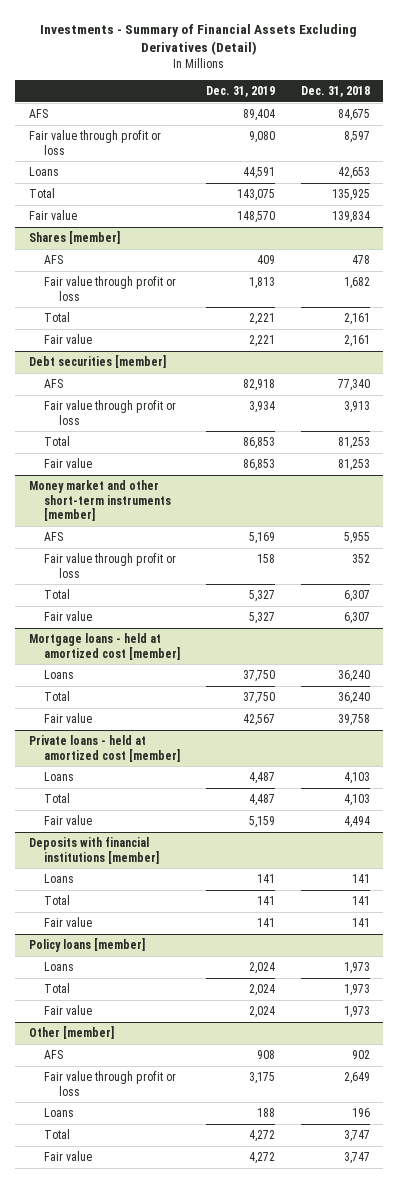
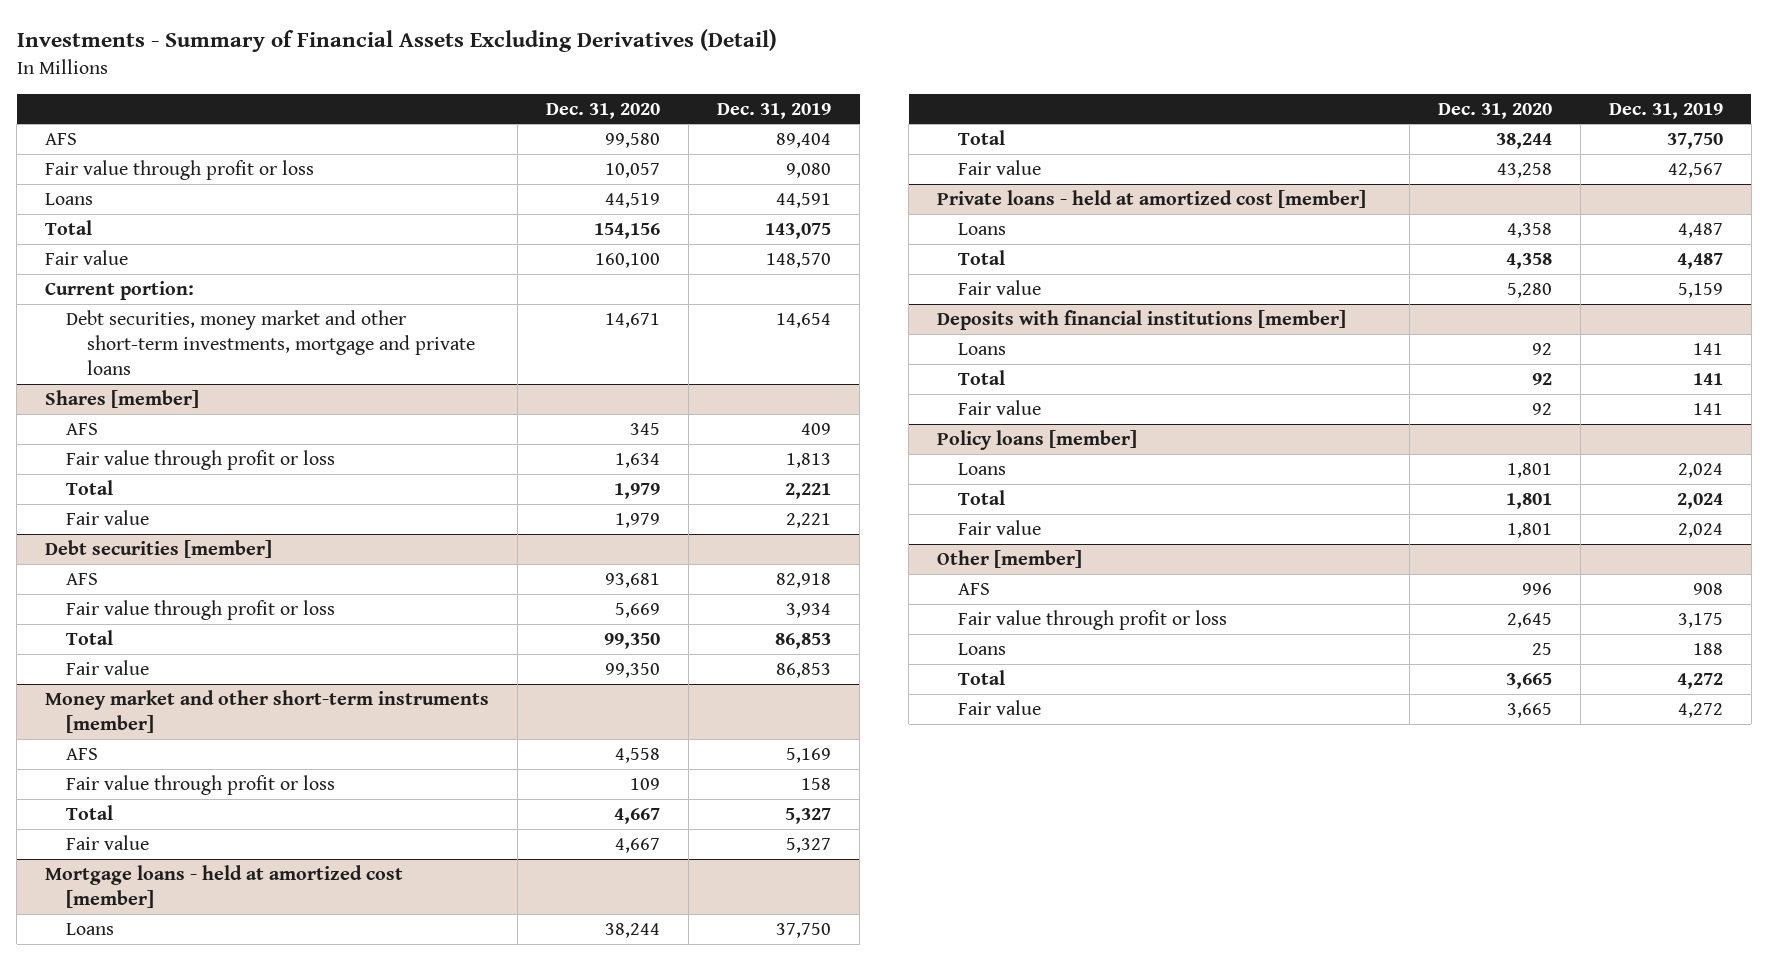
- | Dec. 31, 2019 | Dec. 31, 2018
+ | Dec. 31, 2020 | Dec. 31, 2019
+ Current portion:
+ Debt securities, money market and other short-term investments, mortgage and private loans | 14,671 | 14,654

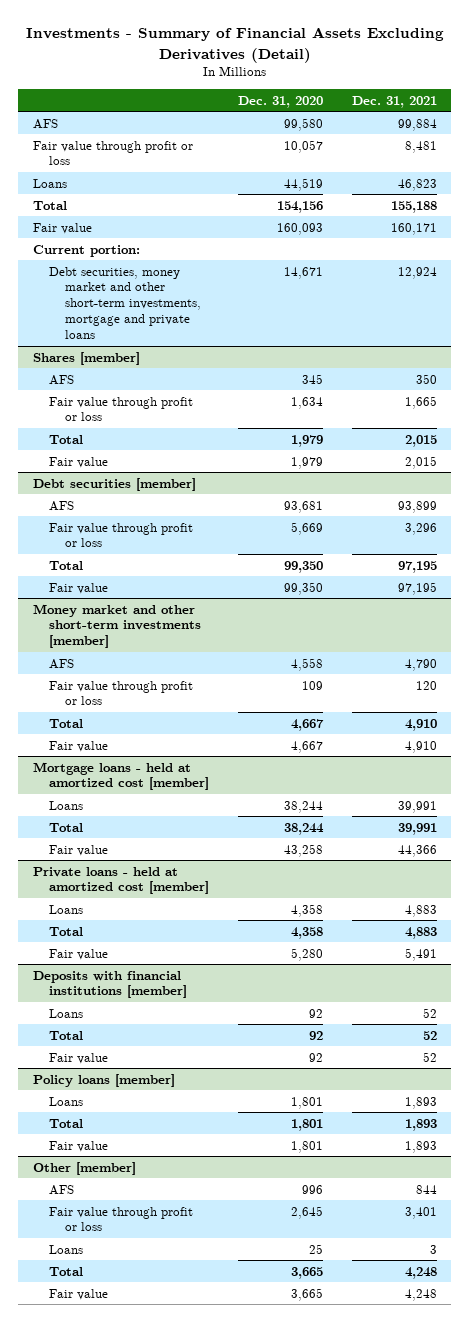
- | Dec. 31, 2020 | Dec. 31, 2019
+ | Dec. 31, 2020 | Dec. 31, 2021
- Fair value | 160,100 | 148,570
+ Fair value | 160,093 | 160,171
- Money market and other short-term instruments [member]
+ Money market and other short-term investments [member]

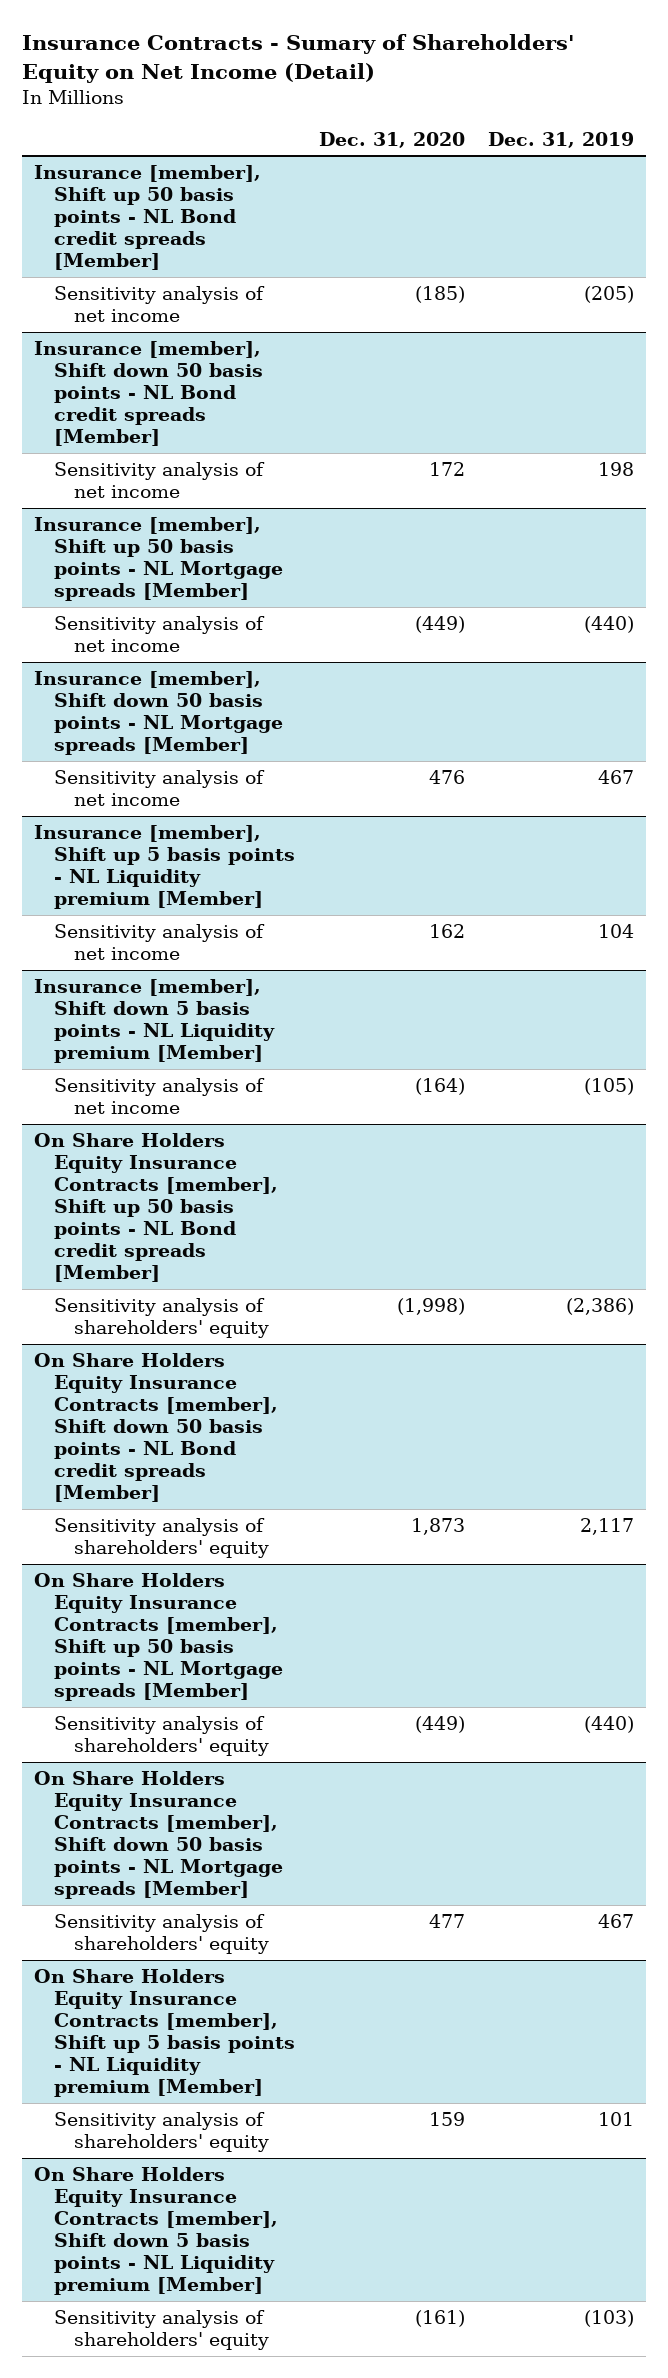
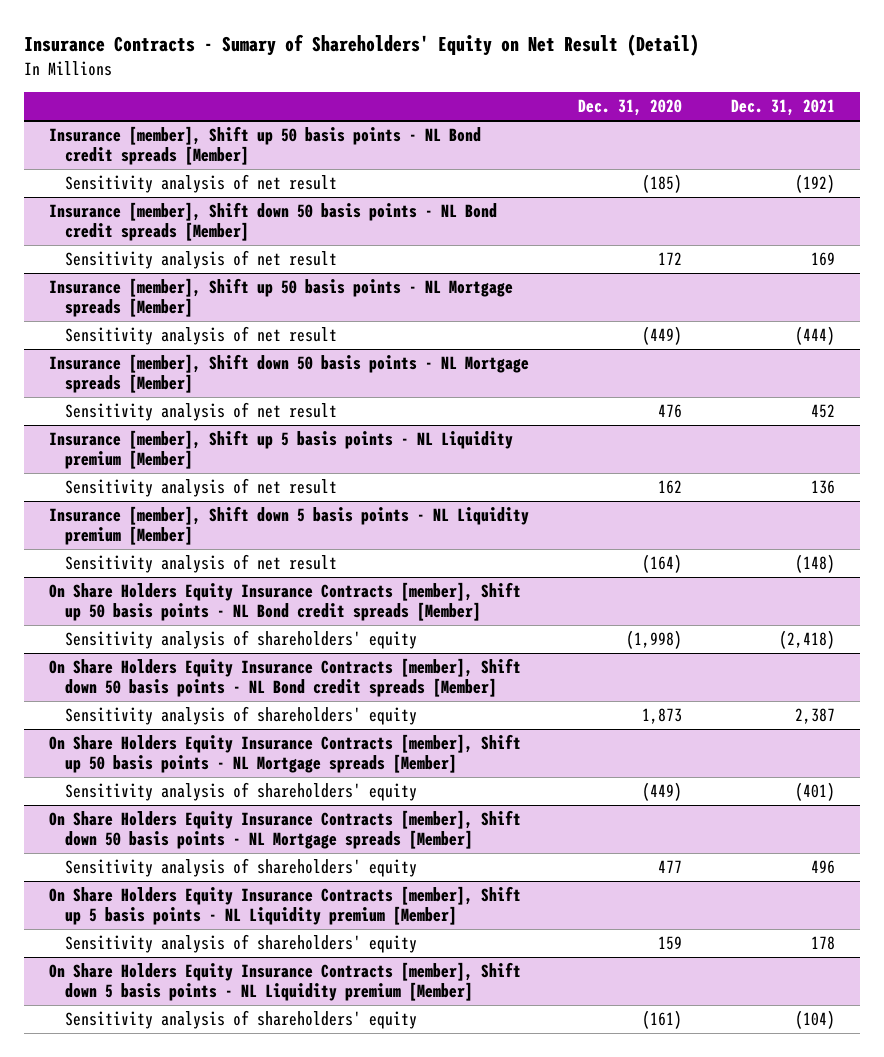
- Insurance Contracts - Sumary of Shareholders' Equity on Net Income (Detail)
+ Insurance Contracts - Sumary of Shareholders' Equity on Net Result (Detail)
- | Dec. 31, 2020 | Dec. 31, 2019
+ | Dec. 31, 2020 | Dec. 31, 2021
@ Insurance [member], Shift up 50 basis points - NL Bond credit spreads [Member]
- Sensitivity analysis of net income | (185) | (205)
+ Sensitivity analysis of net result | (185) | (192)
@ Insurance [member], Shift down 50 basis points - NL Bond credit spreads [Member]
- Sensitivity analysis of net income | 172 | 198
+ Sensitivity analysis of net result | 172 | 169
@ Insurance [member], Shift up 50 basis points - NL Mortgage spreads [Member]
- Sensitivity analysis of net income | (449) | (440)
+ Sensitivity analysis of net result | (449) | (444)
@ Insurance [member], Shift down 50 basis points - NL Mortgage spreads [Member]
- Sensitivity analysis of net income | 476 | 467
+ Sensitivity analysis of net result | 476 | 452
@ Insurance [member], Shift up 5 basis points - NL Liquidity premium [Member]
- Sensitivity analysis of net income | 162 | 104
+ Sensitivity analysis of net result | 162 | 136
@ Insurance [member], Shift down 5 basis points - NL Liquidity premium [Member]
- Sensitivity analysis of net income | (164) | (105)
+ Sensitivity analysis of net result | (164) | (148)

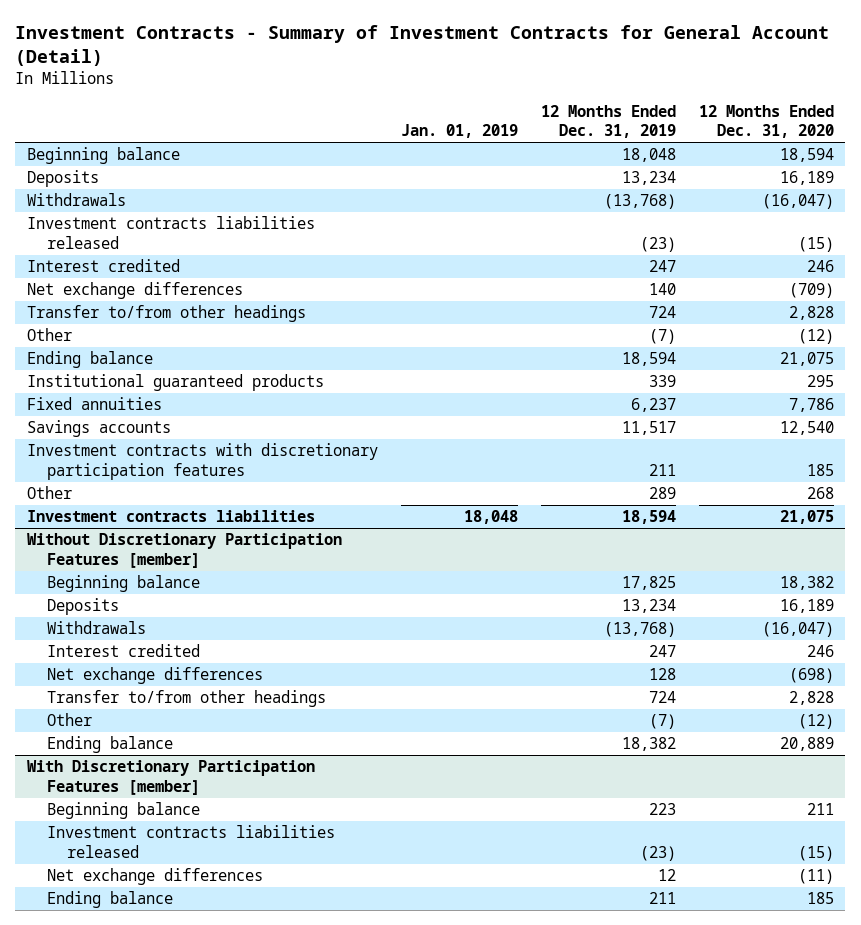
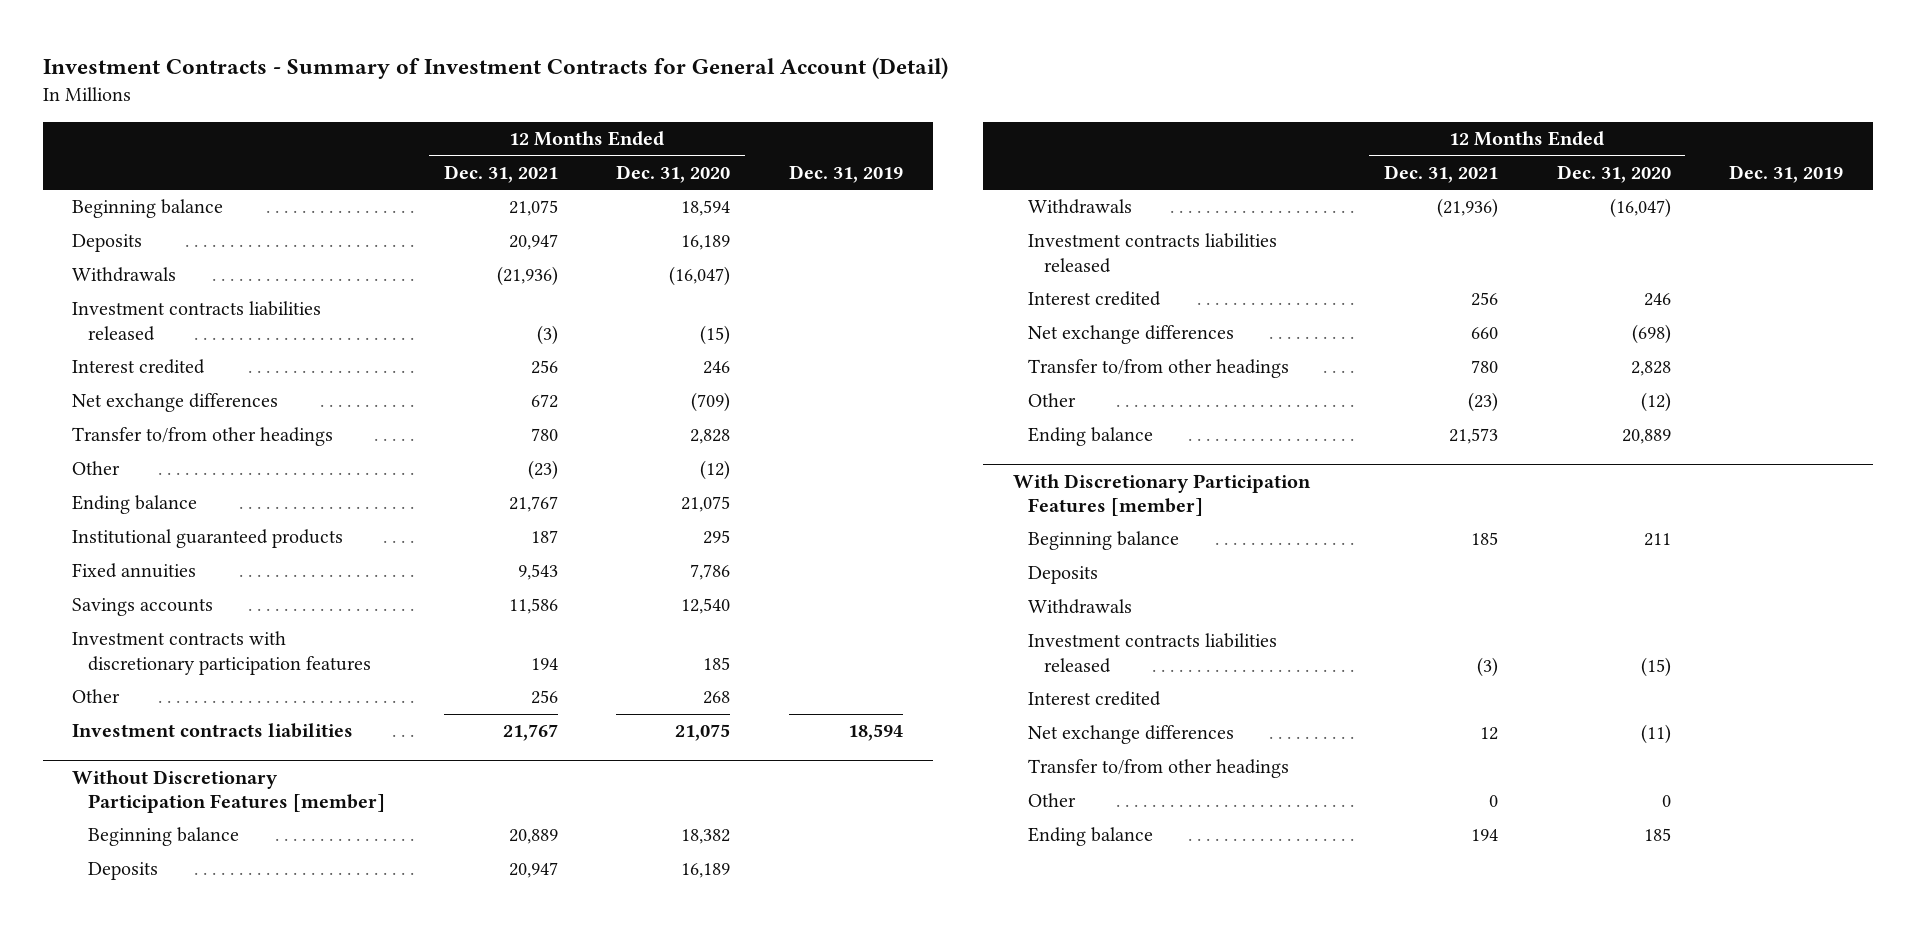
- | Jan. 01, 2019 | 12 Months Ended Dec. 31, 2019 | 12 Months Ended Dec. 31, 2020
+ | 12 Months Ended Dec. 31, 2021 | 12 Months Ended Dec. 31, 2020 | Dec. 31, 2019
@ Without Discretionary Participation Features [member]
+ Investment contracts liabilities released
@ With Discretionary Participation Features [member]
+ Deposits
+ Withdrawals
+ Interest credited
+ Transfer to/from other headings
+ Other | 0 | 0 |

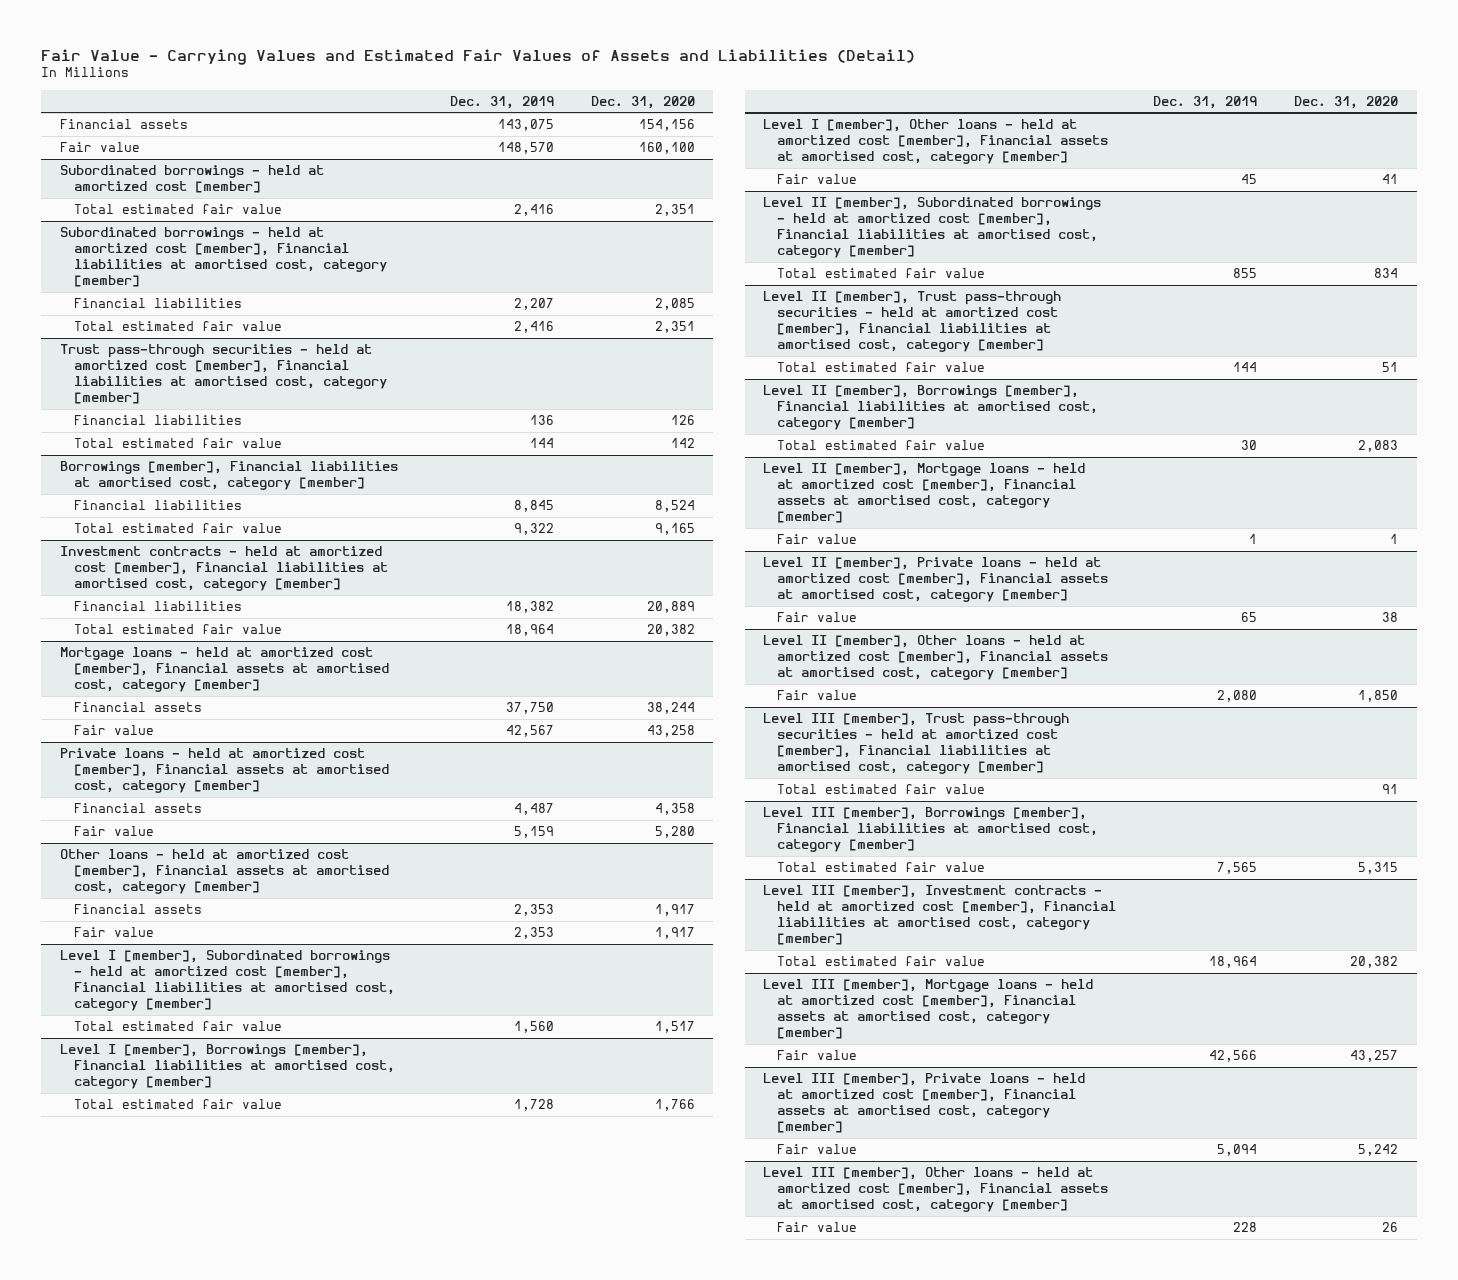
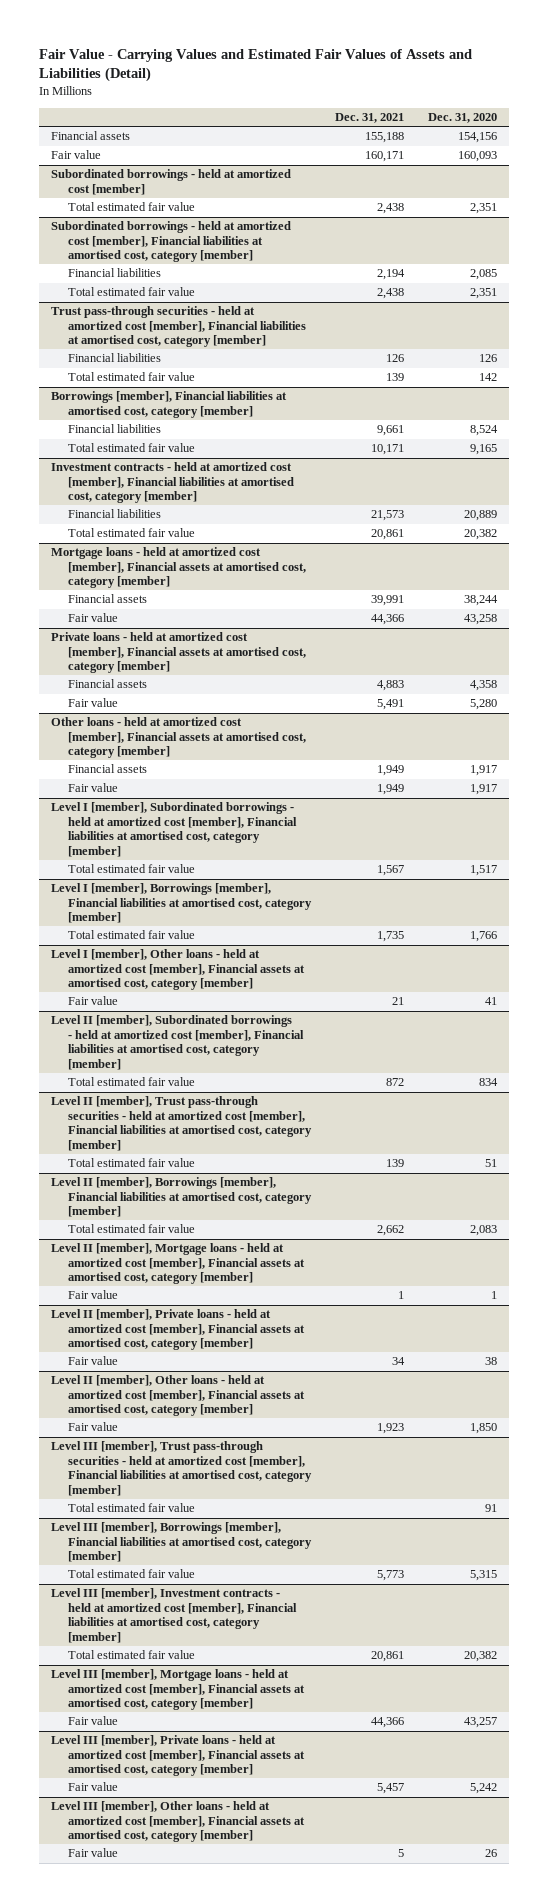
- | Dec. 31, 2019 | Dec. 31, 2020
+ | Dec. 31, 2021 | Dec. 31, 2020
- Fair value | 148,570 | 160,100
+ Fair value | 160,171 | 160,093

